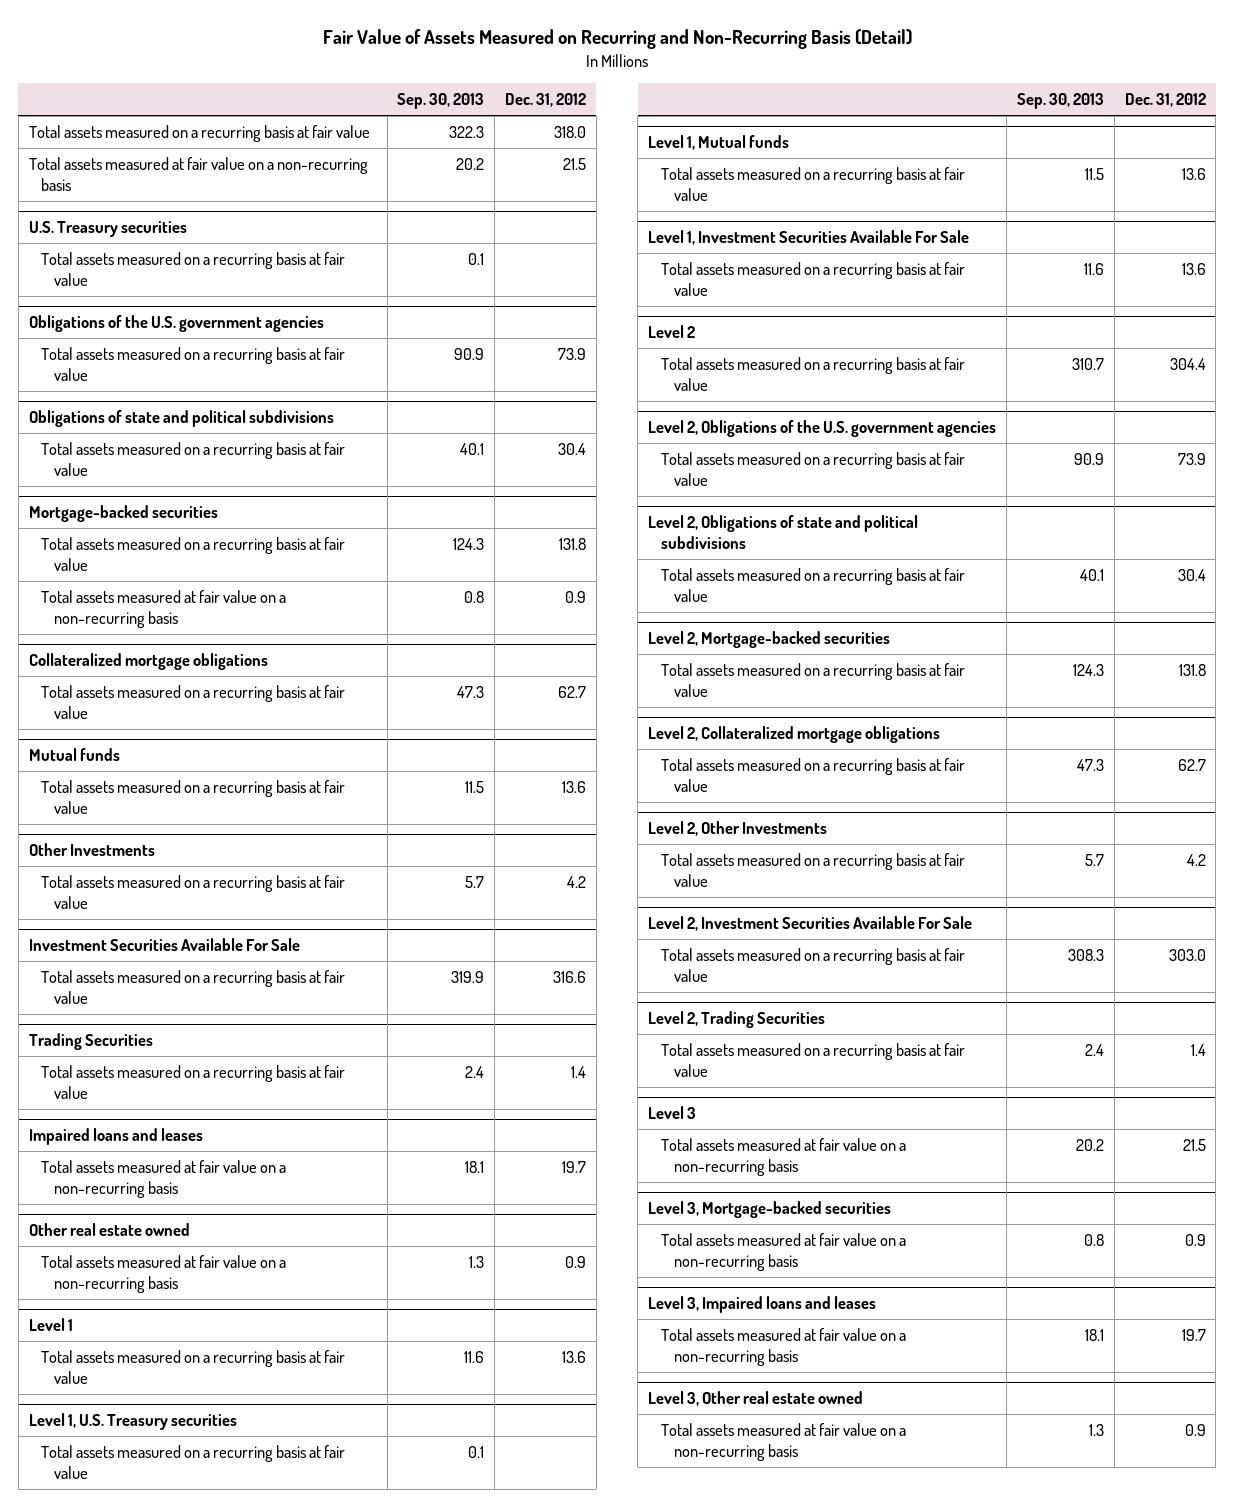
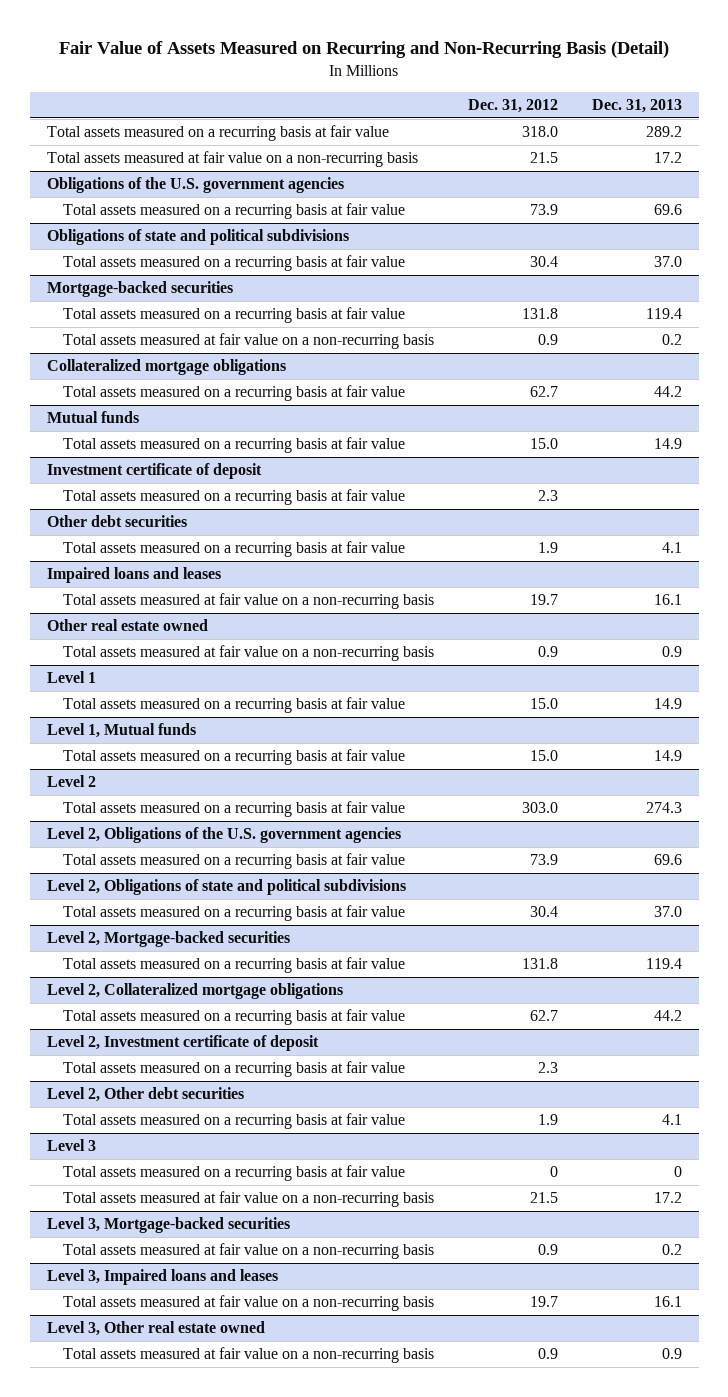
- | Sep. 30, 2013 | Dec. 31, 2012
+ | Dec. 31, 2012 | Dec. 31, 2013
- U.S. Treasury securities
- Total assets measured on a recurring basis at fair value | 0.1 |
@ Mutual funds
- Total assets measured on a recurring basis at fair value | 11.5 | 13.6
- Other Investments
- Total assets measured on a recurring basis at fair value | 5.7 | 4.2
- Investment Securities Available For Sale
- Total assets measured on a recurring basis at fair value | 319.9 | 316.6
- Trading Securities
- Total assets measured on a recurring basis at fair value | 2.4 | 1.4
@ Mutual funds
+ Total assets measured on a recurring basis at fair value | 15.0 | 14.9
+ Investment certificate of deposit
+ Total assets measured on a recurring basis at fair value | 2.3 |
+ Other debt securities
+ Total assets measured on a recurring basis at fair value | 1.9 | 4.1
@ Level 1
- Total assets measured on a recurring basis at fair value | 11.6 | 13.6
- Level 1, U.S. Treasury securities
- Total assets measured on a recurring basis at fair value | 0.1 |
@ Level 1
+ Total assets measured on a recurring basis at fair value | 15.0 | 14.9
@ Level 1, Mutual funds
- Total assets measured on a recurring basis at fair value | 11.5 | 13.6
- Level 1, Investment Securities Available For Sale
- Total assets measured on a recurring basis at fair value | 11.6 | 13.6
@ Level 1, Mutual funds
+ Total assets measured on a recurring basis at fair value | 15.0 | 14.9
@ Level 2
- Total assets measured on a recurring basis at fair value | 310.7 | 304.4
+ Total assets measured on a recurring basis at fair value | 303.0 | 274.3
- Level 2, Other Investments
- Total assets measured on a recurring basis at fair value | 5.7 | 4.2
- Level 2, Investment Securities Available For Sale
- Total assets measured on a recurring basis at fair value | 308.3 | 303.0
- Level 2, Trading Securities
- Total assets measured on a recurring basis at fair value | 2.4 | 1.4
+ Level 2, Investment certificate of deposit
+ Total assets measured on a recurring basis at fair value | 2.3 |
+ Level 2, Other debt securities
+ Total assets measured on a recurring basis at fair value | 1.9 | 4.1
@ Level 3
+ Total assets measured on a recurring basis at fair value | 0 | 0

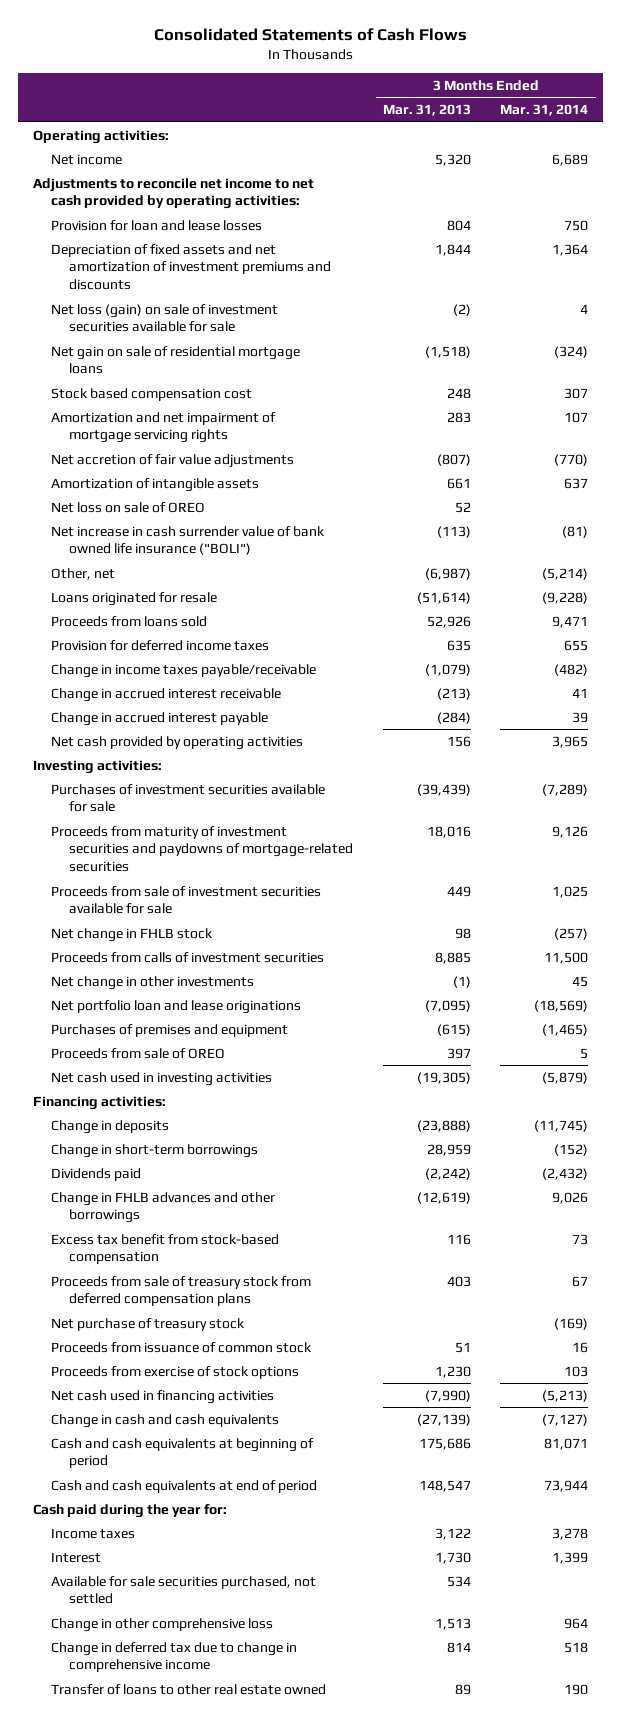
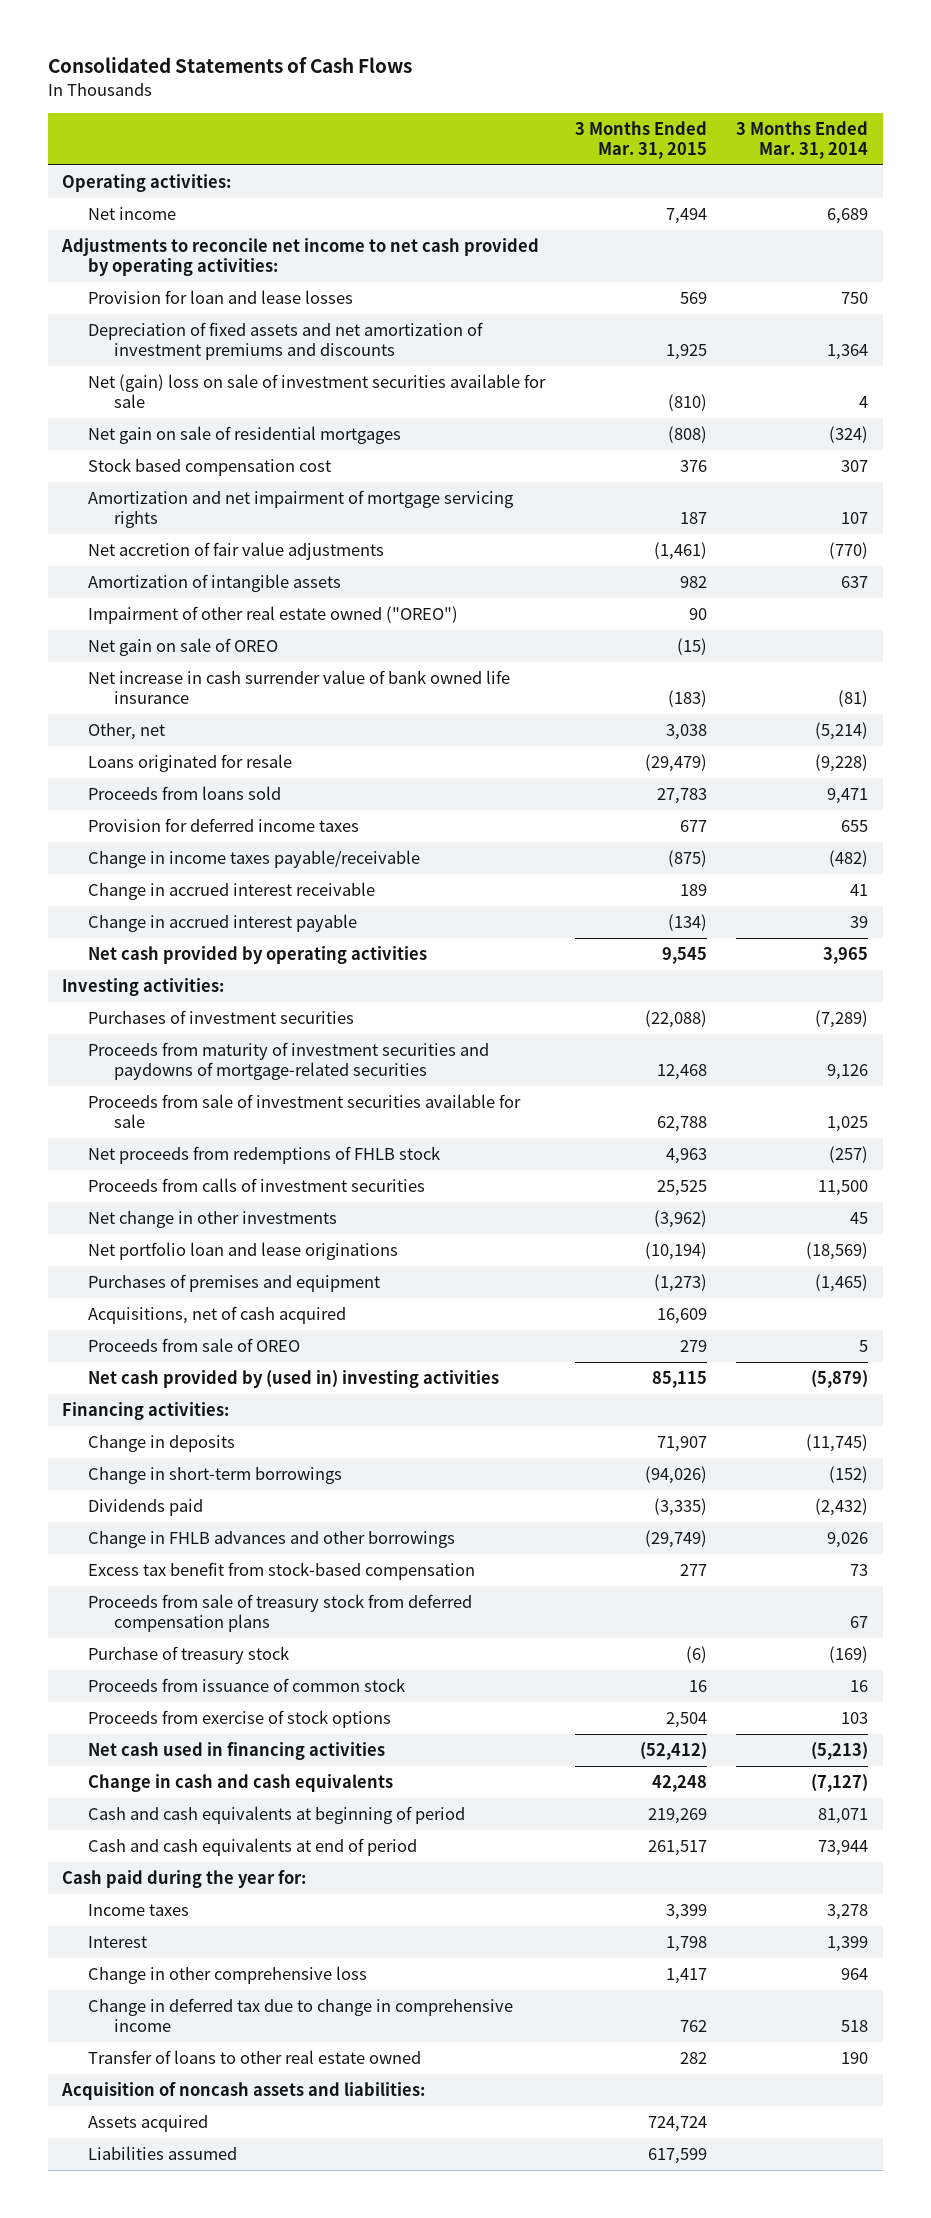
- | 3 Months Ended Mar. 31, 2013 | 3 Months Ended Mar. 31, 2014
+ | 3 Months Ended Mar. 31, 2015 | 3 Months Ended Mar. 31, 2014
- Net loss (gain) on sale of investment securities available for sale | (2) | 4
- Net gain on sale of residential mortgage loans | (1,518) | (324)
+ Net (gain) loss on sale of investment securities available for sale | (810) | 4
+ Net gain on sale of residential mortgages | (808) | (324)
- Net loss on sale of OREO | 52 |
- Net increase in cash surrender value of bank owned life insurance ("BOLI") | (113) | (81)
+ Impairment of other real estate owned ("OREO") | 90 |
+ Net gain on sale of OREO | (15) |
+ Net increase in cash surrender value of bank owned life insurance | (183) | (81)
- Purchases of investment securities available for sale | (39,439) | (7,289)
+ Purchases of investment securities | (22,088) | (7,289)
- Net change in FHLB stock | 98 | (257)
+ Net proceeds from redemptions of FHLB stock | 4,963 | (257)
+ Acquisitions, net of cash acquired | 16,609 |
- Net cash used in investing activities | (19,305) | (5,879)
+ Net cash provided by (used in) investing activities | 85,115 | (5,879)
- Net purchase of treasury stock | | (169)
+ Purchase of treasury stock | (6) | (169)
- Available for sale securities purchased, not settled | 534 |
+ Acquisition of noncash assets and liabilities:
+ Assets acquired | 724,724 |
+ Liabilities assumed | 617,599 |

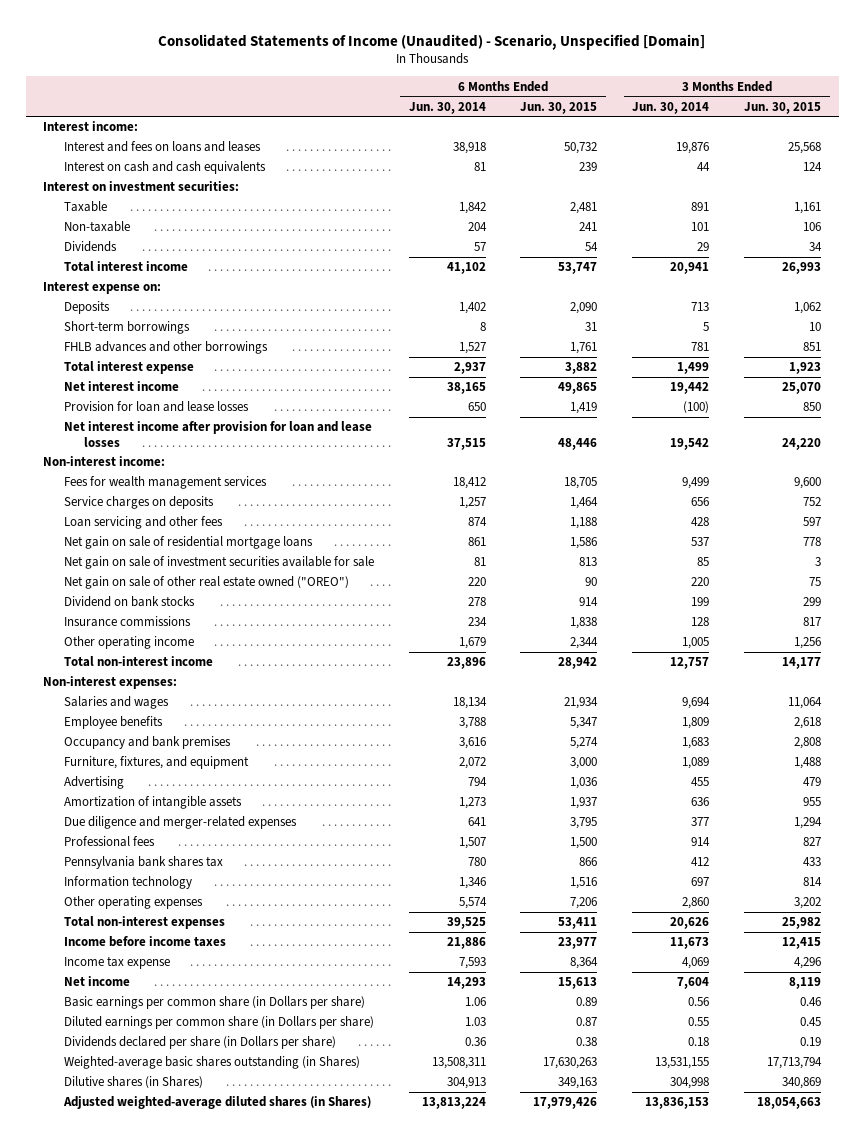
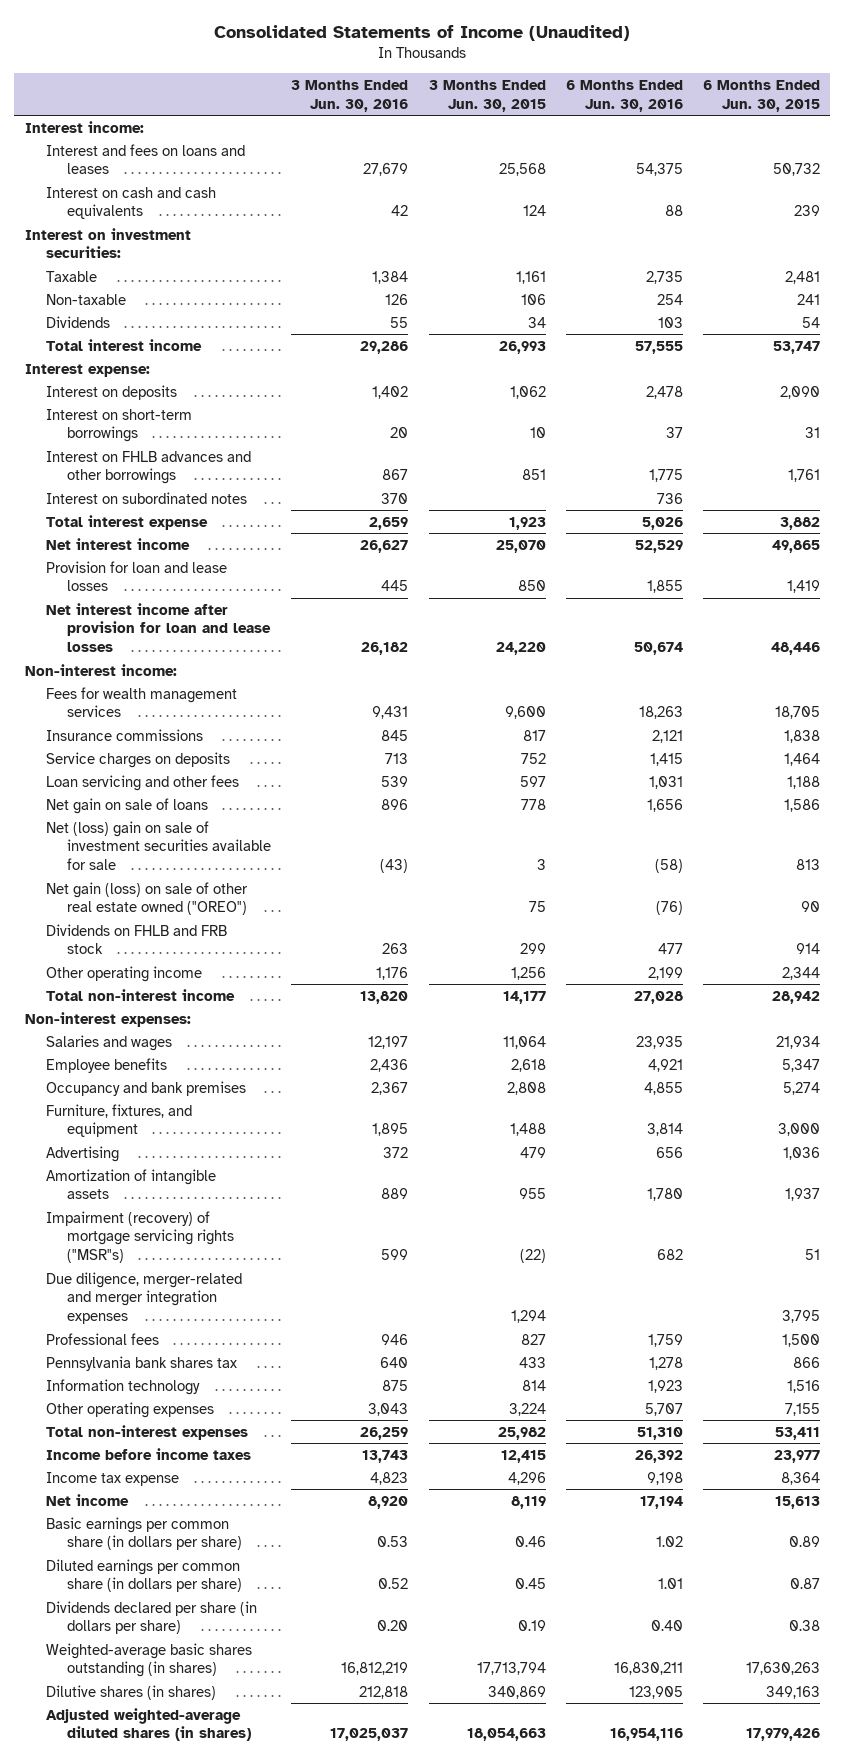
- Consolidated Statements of Income (Unaudited) - Scenario, Unspecified [Domain]
+ Consolidated Statements of Income (Unaudited)
- | 6 Months Ended Jun. 30, 2014 | 6 Months Ended Jun. 30, 2015 | 3 Months Ended Jun. 30, 2014 | 3 Months Ended Jun. 30, 2015
+ | 3 Months Ended Jun. 30, 2016 | 3 Months Ended Jun. 30, 2015 | 6 Months Ended Jun. 30, 2016 | 6 Months Ended Jun. 30, 2015
- Interest expense on:
- Deposits | 1,402 | 2,090 | 713 | 1,062
- Short-term borrowings | 8 | 31 | 5 | 10
- FHLB advances and other borrowings | 1,527 | 1,761 | 781 | 851
+ Interest expense:
+ Interest on deposits | 1,402 | 1,062 | 2,478 | 2,090
+ Interest on short-term borrowings | 20 | 10 | 37 | 31
+ Interest on FHLB advances and other borrowings | 867 | 851 | 1,775 | 1,761
+ Interest on subordinated notes | 370 | | 736 |
moved up: Insurance commissions | 845 | 817 | 2,121 | 1,838
- Net gain on sale of residential mortgage loans | 861 | 1,586 | 537 | 778
- Net gain on sale of investment securities available for sale | 81 | 813 | 85 | 3
- Net gain on sale of other real estate owned ("OREO") | 220 | 90 | 220 | 75
- Dividend on bank stocks | 278 | 914 | 199 | 299
+ Net gain on sale of loans | 896 | 778 | 1,656 | 1,586
+ Net (loss) gain on sale of investment securities available for sale | (43) | 3 | (58) | 813
+ Net gain (loss) on sale of other real estate owned ("OREO") | | 75 | (76) | 90
+ Dividends on FHLB and FRB stock | 263 | 299 | 477 | 914
- Due diligence and merger-related expenses | 641 | 3,795 | 377 | 1,294
+ Impairment (recovery) of mortgage servicing rights ("MSR"s) | 599 | (22) | 682 | 51
+ Due diligence, merger-related and merger integration expenses | | 1,294 | | 3,795
- Other operating expenses | 5,574 | 7,206 | 2,860 | 3,202
+ Other operating expenses | 3,043 | 3,224 | 5,707 | 7,155
- Basic earnings per common share (in Dollars per share) | 1.06 | 0.89 | 0.56 | 0.46
- Diluted earnings per common share (in Dollars per share) | 1.03 | 0.87 | 0.55 | 0.45
- Dividends declared per share (in Dollars per share) | 0.36 | 0.38 | 0.18 | 0.19
- Weighted-average basic shares outstanding (in Shares) | 13,508,311 | 17,630,263 | 13,531,155 | 17,713,794
- Dilutive shares (in Shares) | 304,913 | 349,163 | 304,998 | 340,869
- Adjusted weighted-average diluted shares (in Shares) | 13,813,224 | 17,979,426 | 13,836,153 | 18,054,663
+ Basic earnings per common share (in dollars per share) | 0.53 | 0.46 | 1.02 | 0.89
+ Diluted earnings per common share (in dollars per share) | 0.52 | 0.45 | 1.01 | 0.87
+ Dividends declared per share (in dollars per share) | 0.20 | 0.19 | 0.40 | 0.38
+ Weighted-average basic shares outstanding (in shares) | 16,812,219 | 17,713,794 | 16,830,211 | 17,630,263
+ Dilutive shares (in shares) | 212,818 | 340,869 | 123,905 | 349,163
+ Adjusted weighted-average diluted shares (in shares) | 17,025,037 | 18,054,663 | 16,954,116 | 17,979,426

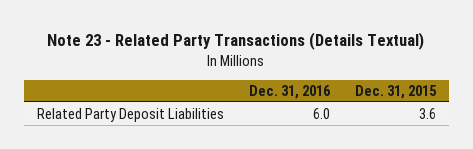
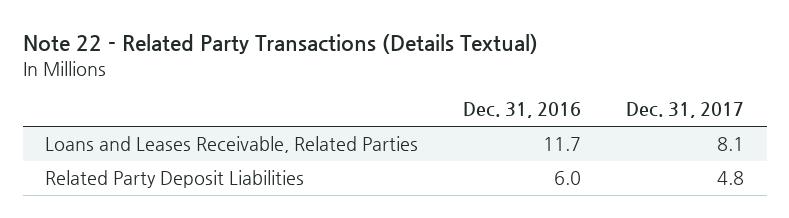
- Note 23 - Related Party Transactions (Details Textual)
+ Note 22 - Related Party Transactions (Details Textual)
- | Dec. 31, 2016 | Dec. 31, 2015
+ | Dec. 31, 2016 | Dec. 31, 2017
+ Loans and Leases Receivable, Related Parties | 11.7 | 8.1

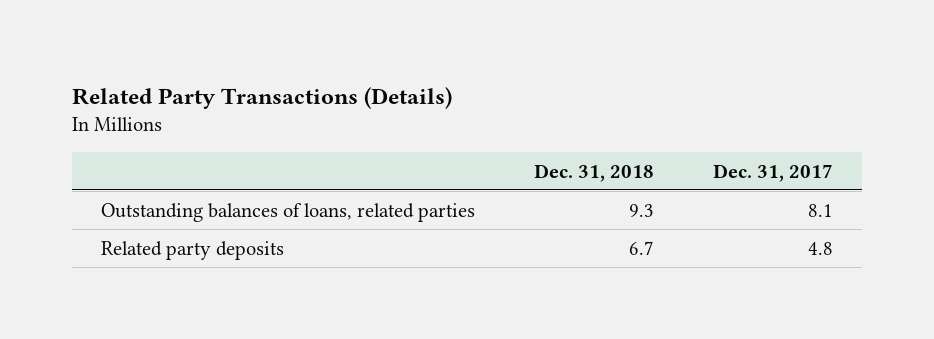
- Note 22 - Related Party Transactions (Details Textual)
+ Related Party Transactions (Details)
- | Dec. 31, 2016 | Dec. 31, 2017
+ | Dec. 31, 2018 | Dec. 31, 2017
- Loans and Leases Receivable, Related Parties | 11.7 | 8.1
- Related Party Deposit Liabilities | 6.0 | 4.8
+ Outstanding balances of loans, related parties | 9.3 | 8.1
+ Related party deposits | 6.7 | 4.8

